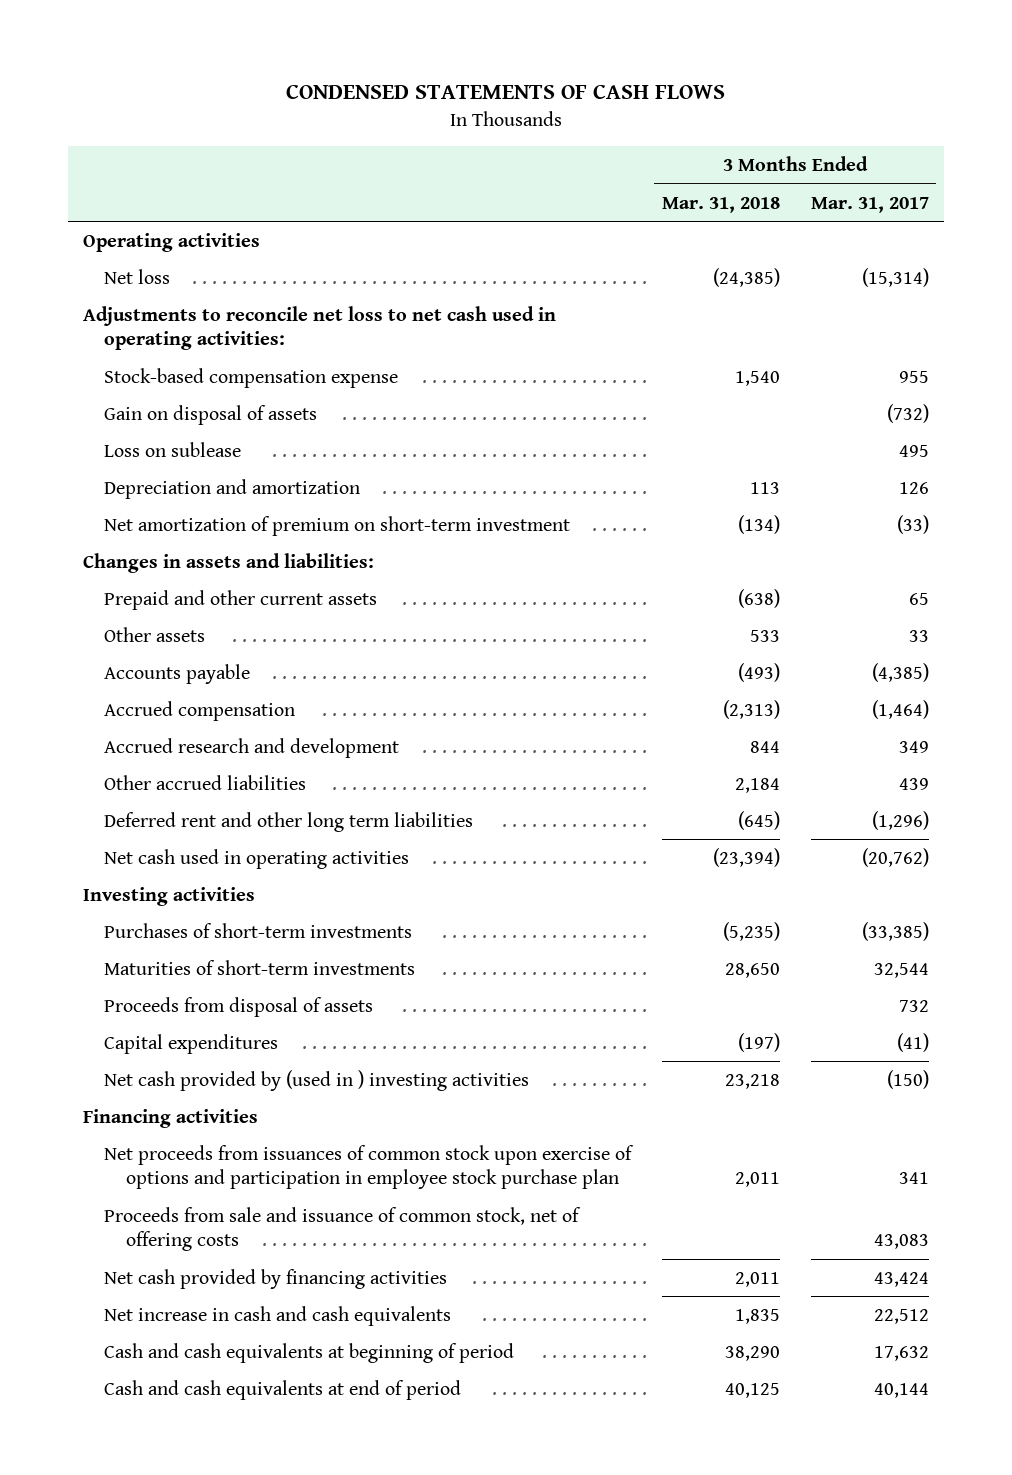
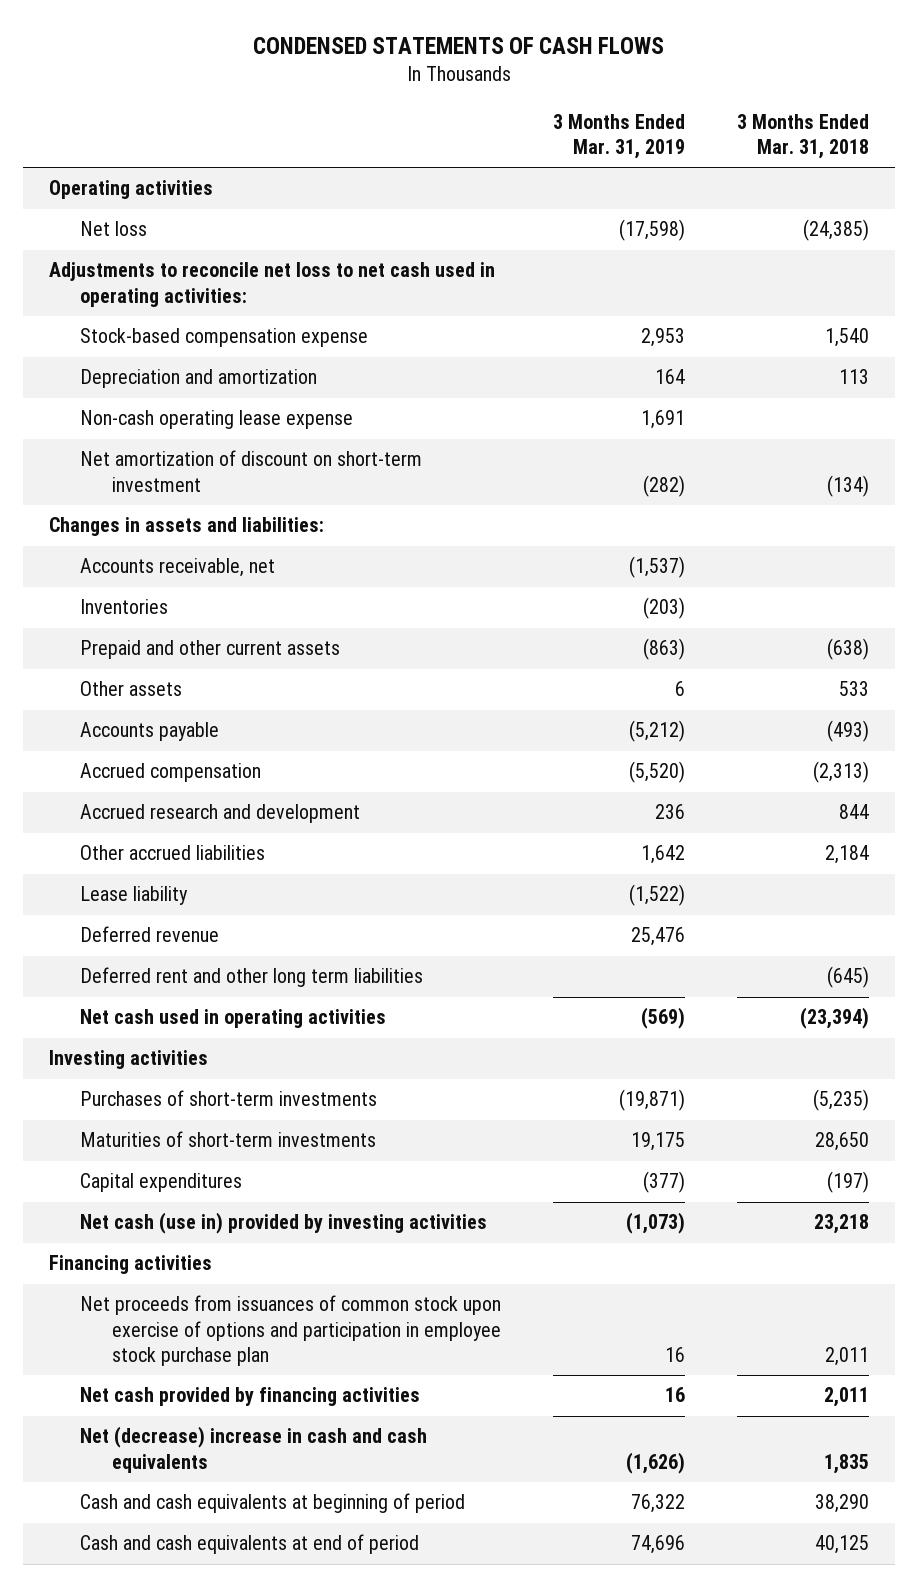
- | 3 Months Ended Mar. 31, 2018 | 3 Months Ended Mar. 31, 2017
+ | 3 Months Ended Mar. 31, 2019 | 3 Months Ended Mar. 31, 2018
- Gain on disposal of assets | | (732)
- Loss on sublease | | 495
- Net amortization of premium on short-term investment | (134) | (33)
+ Non-cash operating lease expense | 1,691 |
+ Net amortization of discount on short-term investment | (282) | (134)
+ Accounts receivable, net | (1,537) |
+ Inventories | (203) |
+ Lease liability | (1,522) |
+ Deferred revenue | 25,476 |
- Proceeds from disposal of assets | | 732
- Net cash provided by (used in ) investing activities | 23,218 | (150)
+ Net cash (use in) provided by investing activities | (1,073) | 23,218
- Proceeds from sale and issuance of common stock, net of offering costs | | 43,083
- Net increase in cash and cash equivalents | 1,835 | 22,512
+ Net (decrease) increase in cash and cash equivalents | (1,626) | 1,835

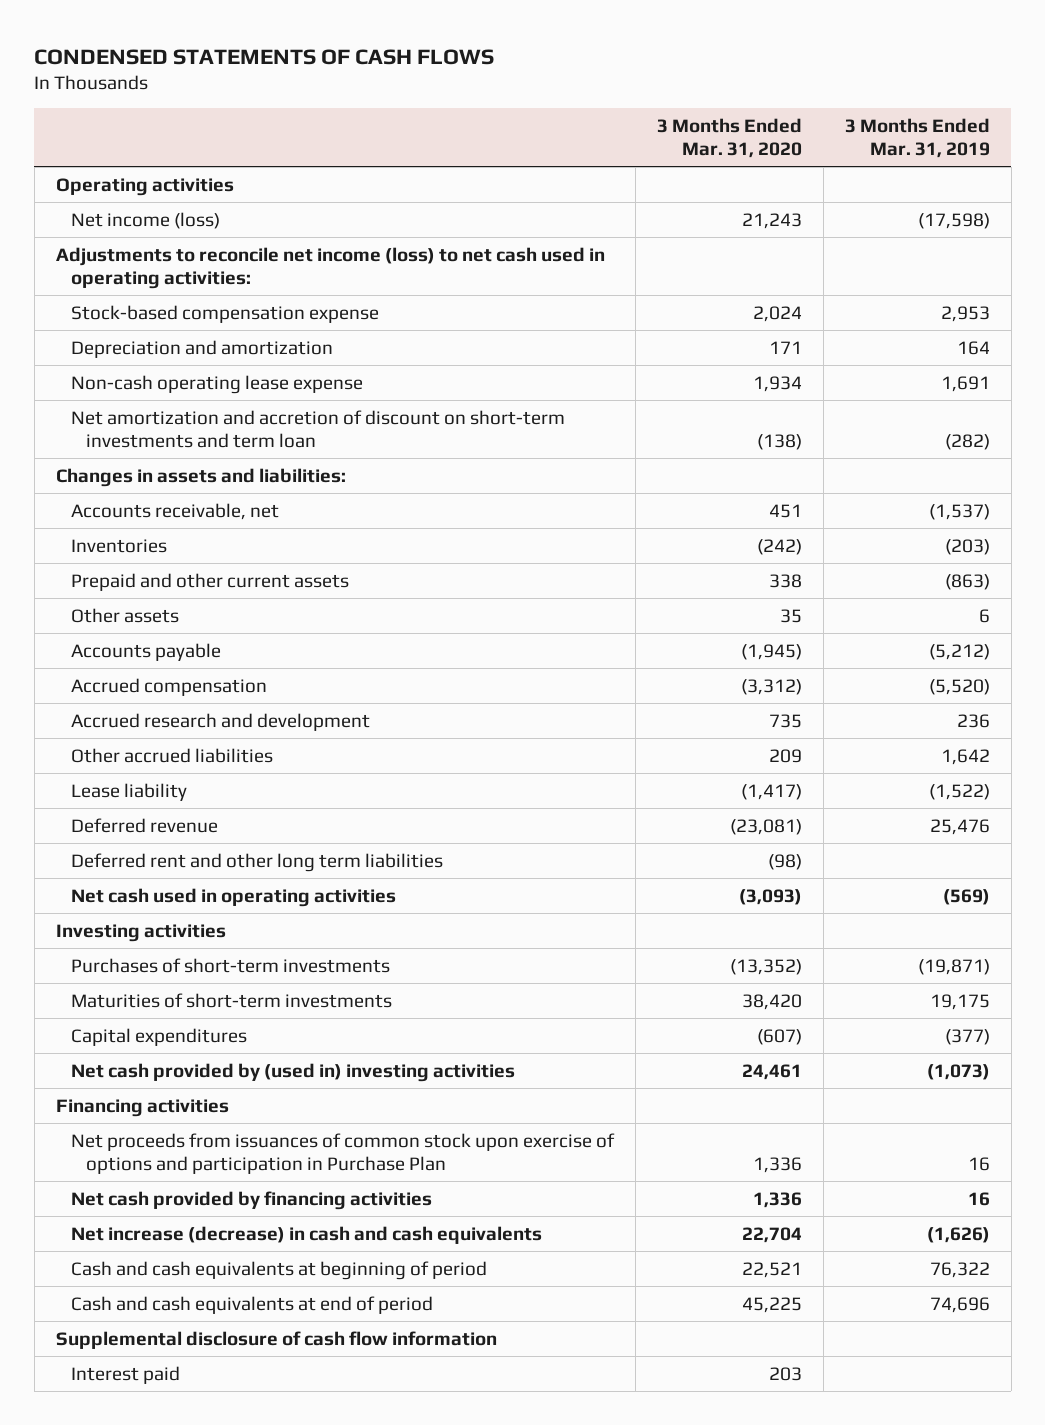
- | 3 Months Ended Mar. 31, 2019 | 3 Months Ended Mar. 31, 2018
+ | 3 Months Ended Mar. 31, 2020 | 3 Months Ended Mar. 31, 2019
- Net loss | (17,598) | (24,385)
- Adjustments to reconcile net loss to net cash used in operating activities:
+ Net income (loss) | 21,243 | (17,598)
+ Adjustments to reconcile net income (loss) to net cash used in operating activities:
- Net amortization of discount on short-term investment | (282) | (134)
+ Net amortization and accretion of discount on short-term investments and term loan | (138) | (282)
- Net cash (use in) provided by investing activities | (1,073) | 23,218
+ Net cash provided by (used in) investing activities | 24,461 | (1,073)
- Net proceeds from issuances of common stock upon exercise of options and participation in employee stock purchase plan | 16 | 2,011
+ Net proceeds from issuances of common stock upon exercise of options and participation in Purchase Plan | 1,336 | 16
- Net (decrease) increase in cash and cash equivalents | (1,626) | 1,835
+ Net increase (decrease) in cash and cash equivalents | 22,704 | (1,626)
+ Supplemental disclosure of cash flow information
+ Interest paid | 203 |

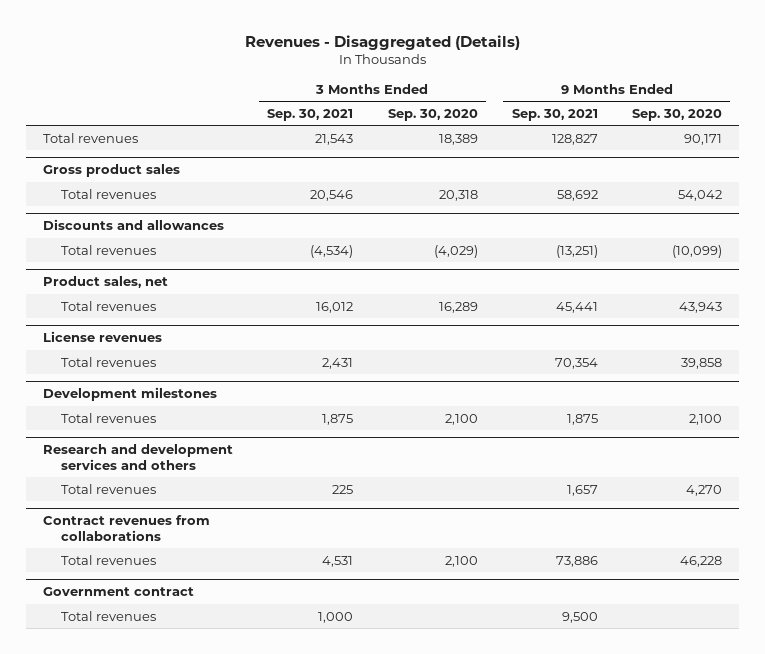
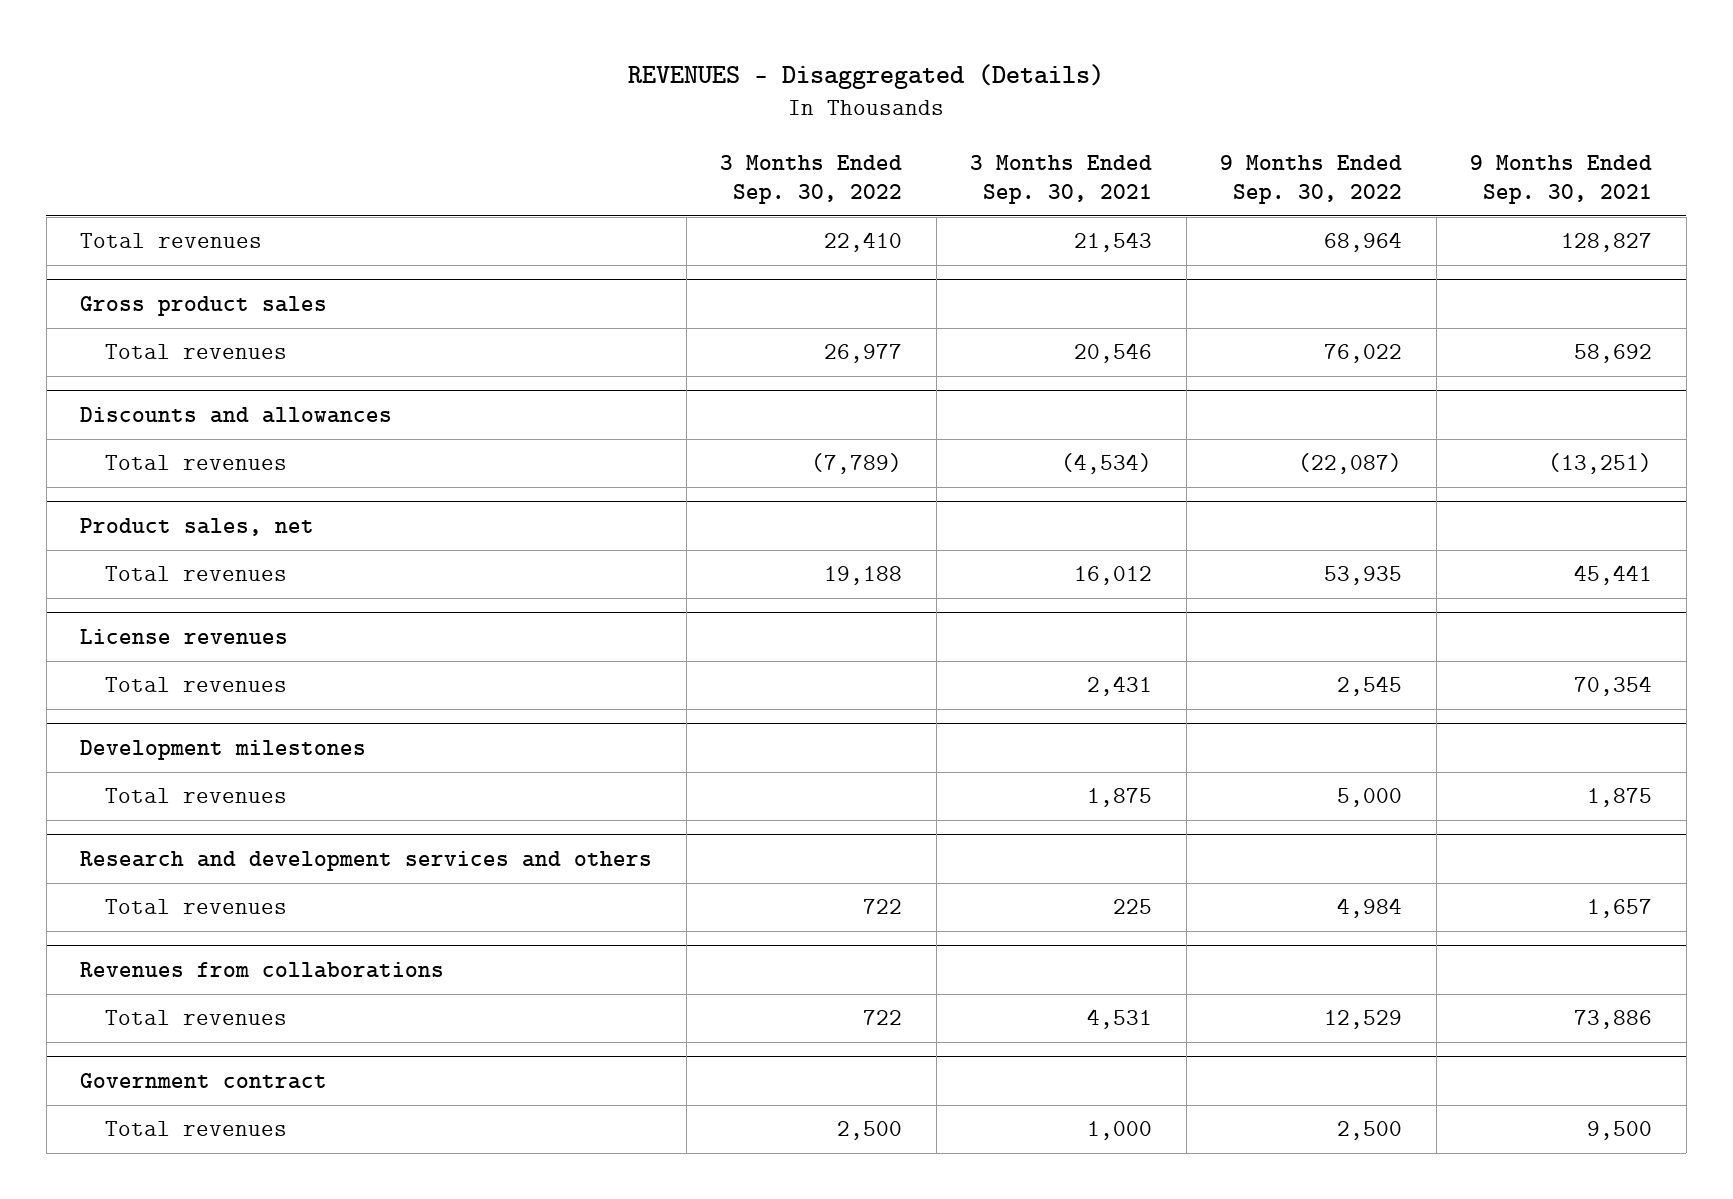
- Revenues - Disaggregated (Details)
+ REVENUES - Disaggregated (Details)
- | 3 Months Ended Sep. 30, 2021 | 3 Months Ended Sep. 30, 2020 | 9 Months Ended Sep. 30, 2021 | 9 Months Ended Sep. 30, 2020
+ | 3 Months Ended Sep. 30, 2022 | 3 Months Ended Sep. 30, 2021 | 9 Months Ended Sep. 30, 2022 | 9 Months Ended Sep. 30, 2021
- Contract revenues from collaborations
+ Revenues from collaborations

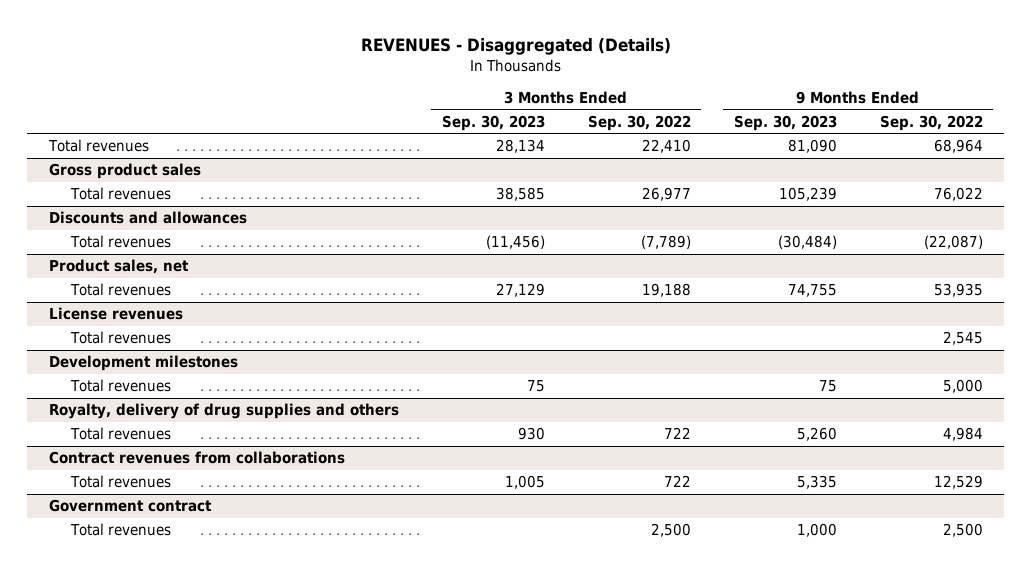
- | 3 Months Ended Sep. 30, 2022 | 3 Months Ended Sep. 30, 2021 | 9 Months Ended Sep. 30, 2022 | 9 Months Ended Sep. 30, 2021
+ | 3 Months Ended Sep. 30, 2023 | 3 Months Ended Sep. 30, 2022 | 9 Months Ended Sep. 30, 2023 | 9 Months Ended Sep. 30, 2022
- Research and development services and others
+ Royalty, delivery of drug supplies and others
- Revenues from collaborations
+ Contract revenues from collaborations

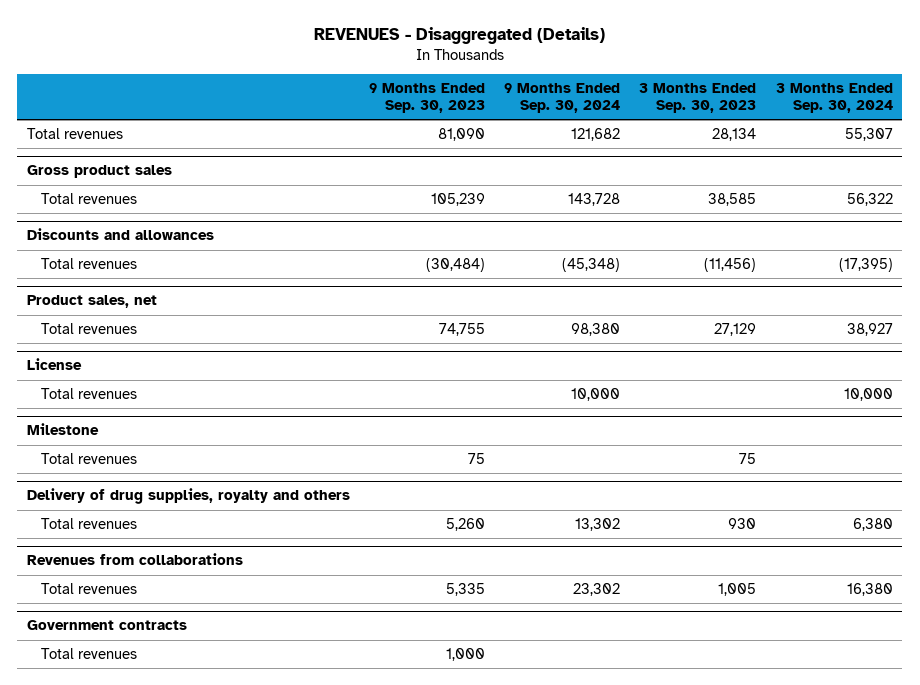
- | 3 Months Ended Sep. 30, 2023 | 3 Months Ended Sep. 30, 2022 | 9 Months Ended Sep. 30, 2023 | 9 Months Ended Sep. 30, 2022
+ | 9 Months Ended Sep. 30, 2023 | 9 Months Ended Sep. 30, 2024 | 3 Months Ended Sep. 30, 2023 | 3 Months Ended Sep. 30, 2024
- License revenues
+ License
- Development milestones
+ Milestone
- Royalty, delivery of drug supplies and others
+ Delivery of drug supplies, royalty and others
- Contract revenues from collaborations
+ Revenues from collaborations
- Government contract
+ Government contracts

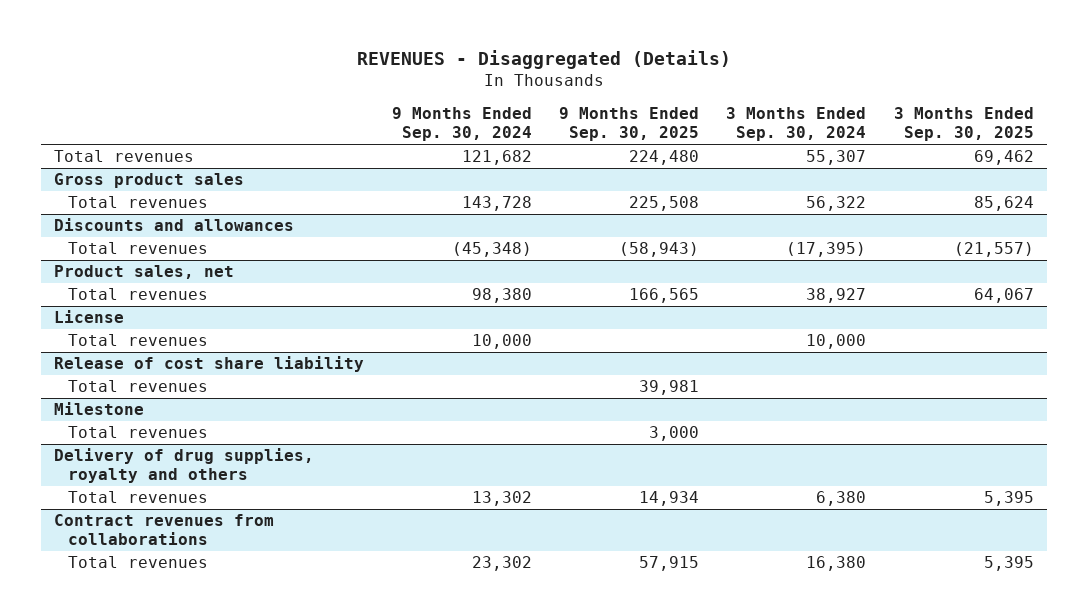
- | 9 Months Ended Sep. 30, 2023 | 9 Months Ended Sep. 30, 2024 | 3 Months Ended Sep. 30, 2023 | 3 Months Ended Sep. 30, 2024
+ | 9 Months Ended Sep. 30, 2024 | 9 Months Ended Sep. 30, 2025 | 3 Months Ended Sep. 30, 2024 | 3 Months Ended Sep. 30, 2025
+ Release of cost share liability
+ Total revenues | | 39,981 | |
- Revenues from collaborations
+ Contract revenues from collaborations
- Government contracts
- Total revenues | 1,000 | | |

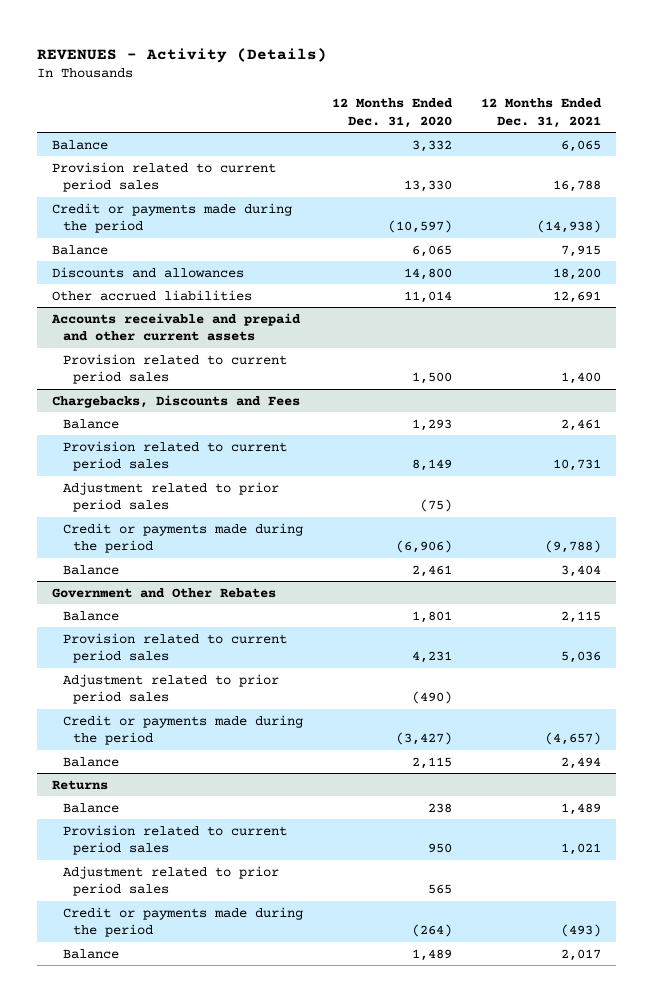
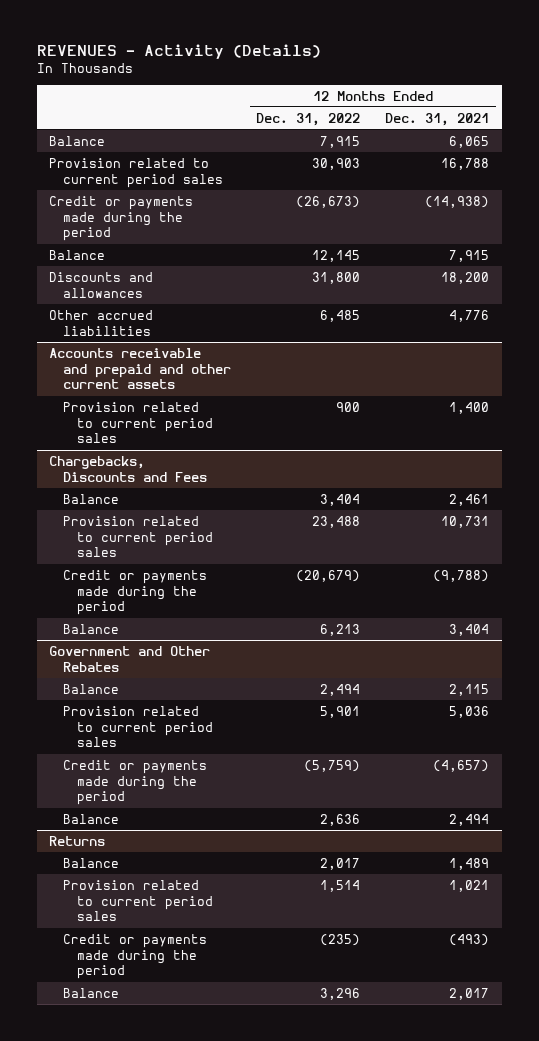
- | 12 Months Ended Dec. 31, 2020 | 12 Months Ended Dec. 31, 2021
+ | 12 Months Ended Dec. 31, 2022 | 12 Months Ended Dec. 31, 2021
- Other accrued liabilities | 11,014 | 12,691
+ Other accrued liabilities | 6,485 | 4,776
@ Chargebacks, Discounts and Fees
- Adjustment related to prior period sales | (75) |
@ Government and Other Rebates
- Adjustment related to prior period sales | (490) |
@ Returns
- Adjustment related to prior period sales | 565 |

